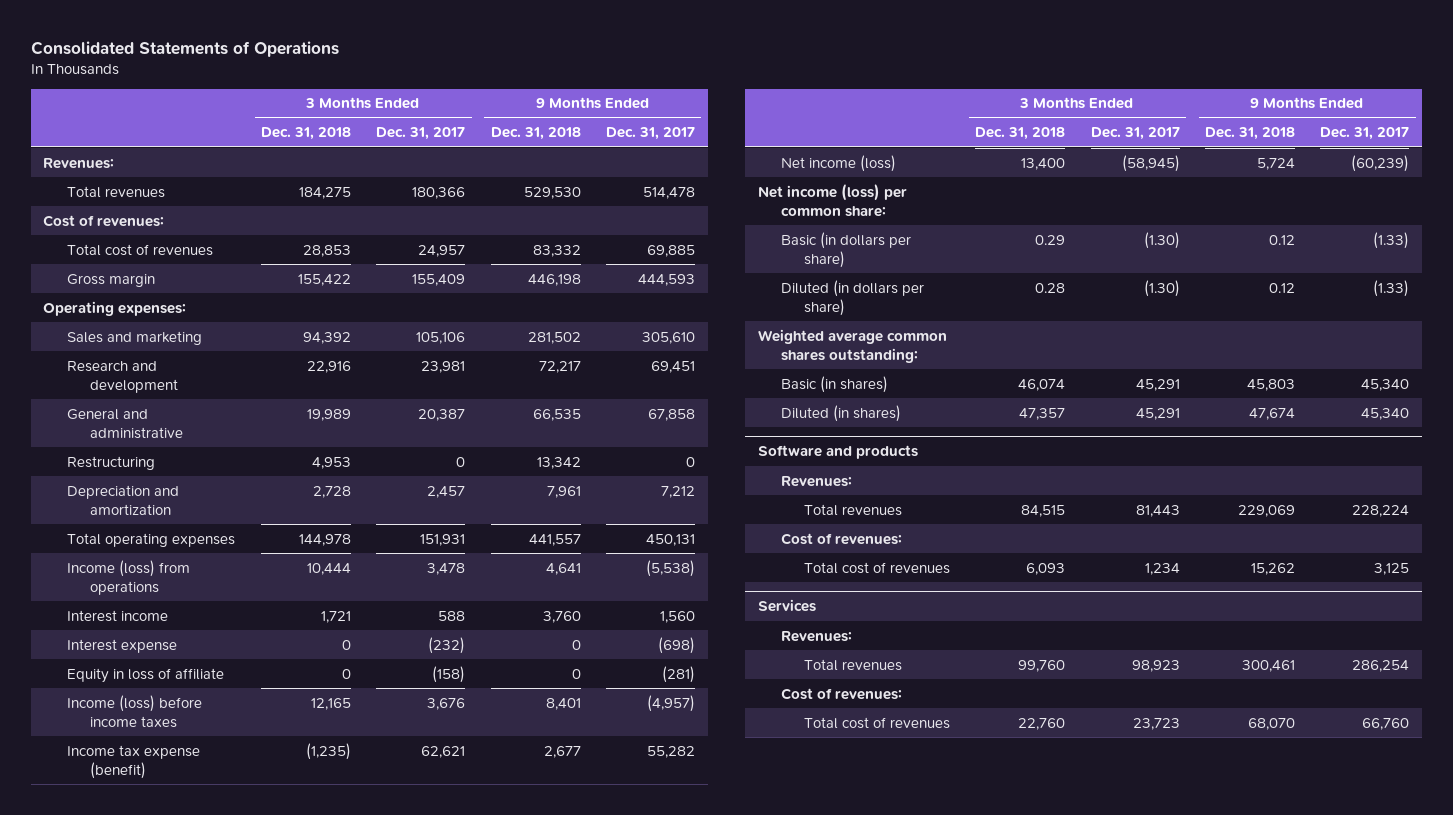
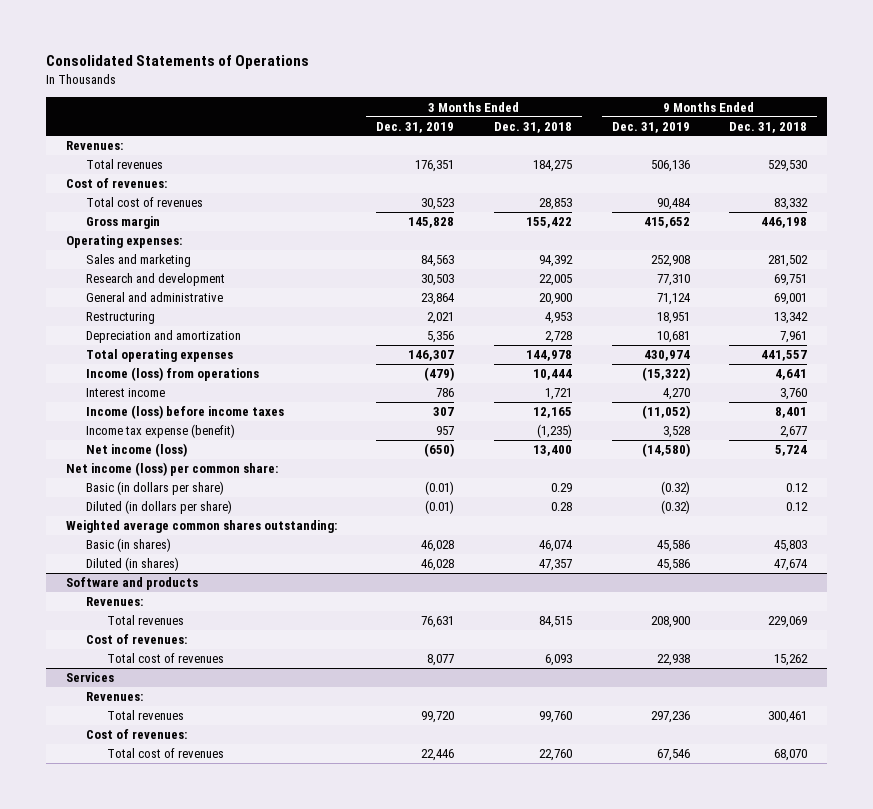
- | 3 Months Ended Dec. 31, 2018 | 3 Months Ended Dec. 31, 2017 | 9 Months Ended Dec. 31, 2018 | 9 Months Ended Dec. 31, 2017
+ | 3 Months Ended Dec. 31, 2019 | 3 Months Ended Dec. 31, 2018 | 9 Months Ended Dec. 31, 2019 | 9 Months Ended Dec. 31, 2018
- Research and development | 22,916 | 23,981 | 72,217 | 69,451
- General and administrative | 19,989 | 20,387 | 66,535 | 67,858
+ Research and development | 30,503 | 22,005 | 77,310 | 69,751
+ General and administrative | 23,864 | 20,900 | 71,124 | 69,001
- Interest expense | 0 | (232) | 0 | (698)
- Equity in loss of affiliate | 0 | (158) | 0 | (281)

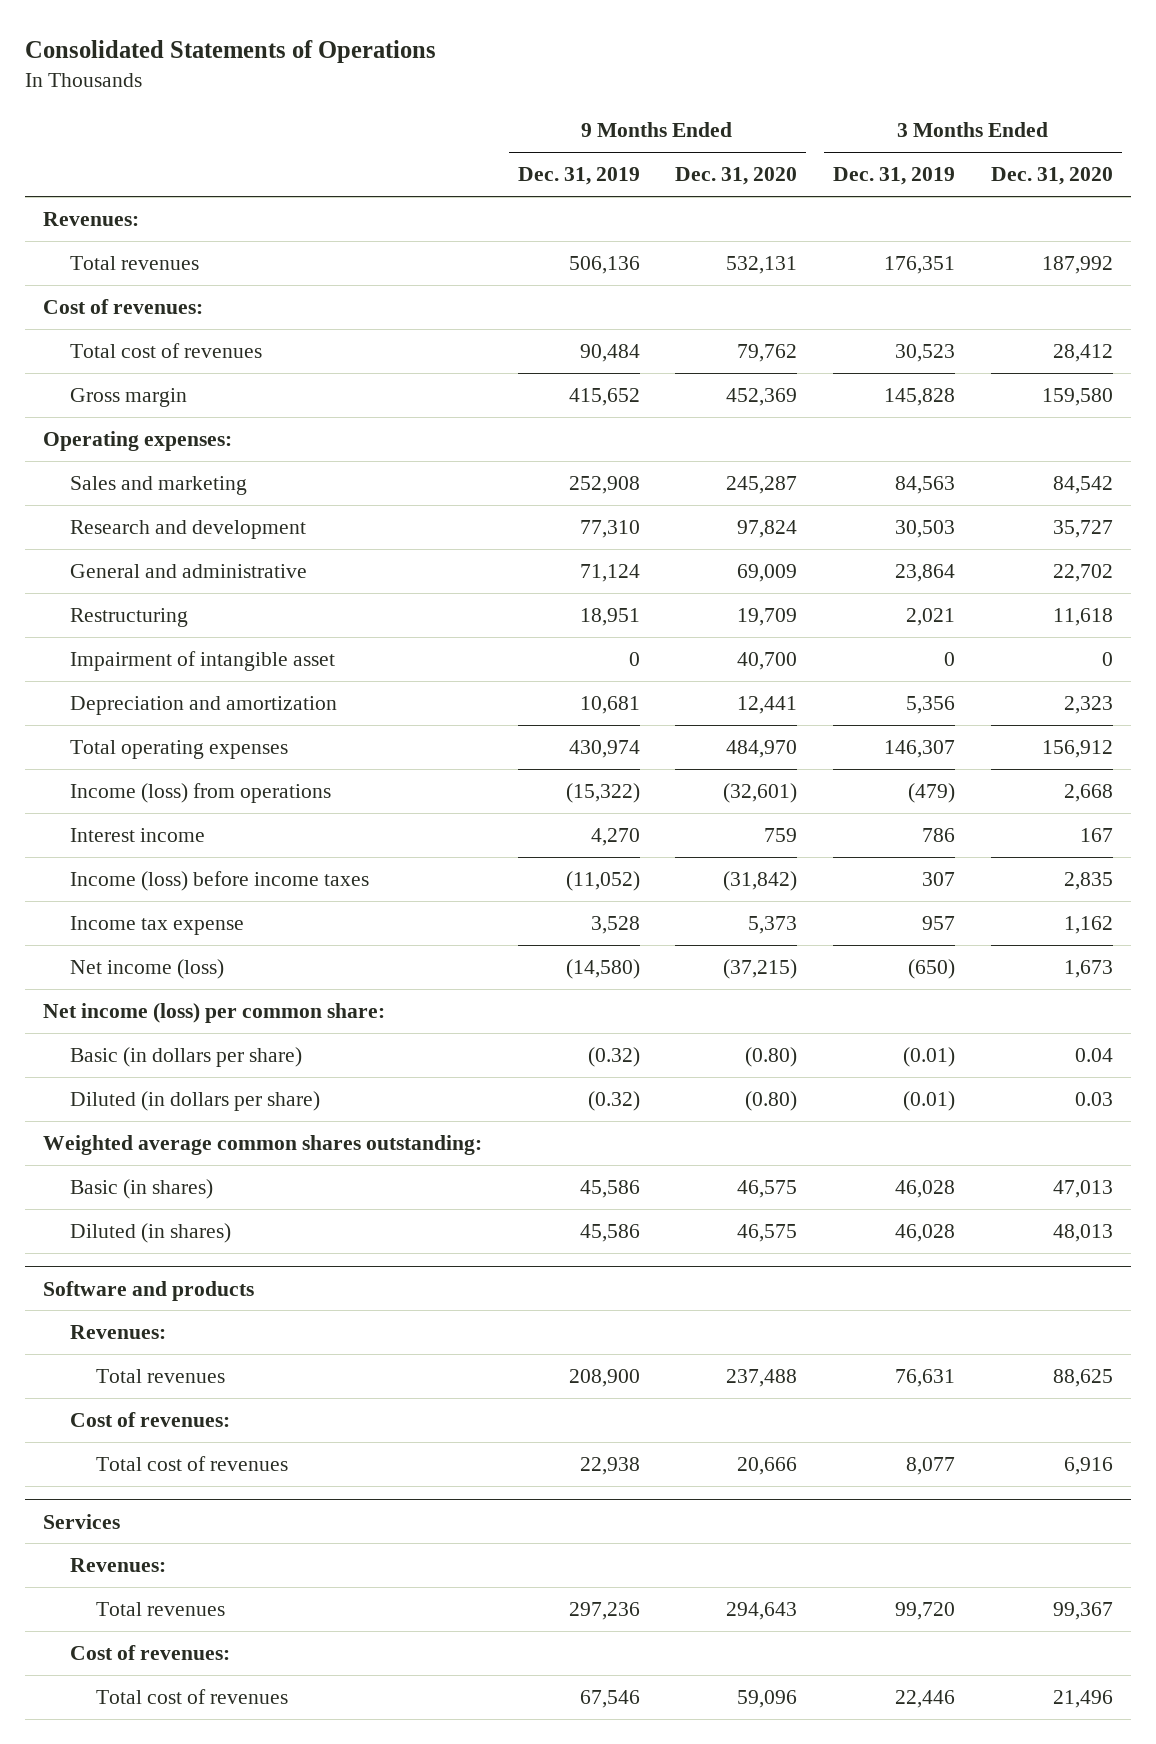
- | 3 Months Ended Dec. 31, 2019 | 3 Months Ended Dec. 31, 2018 | 9 Months Ended Dec. 31, 2019 | 9 Months Ended Dec. 31, 2018
+ | 9 Months Ended Dec. 31, 2019 | 9 Months Ended Dec. 31, 2020 | 3 Months Ended Dec. 31, 2019 | 3 Months Ended Dec. 31, 2020
+ Impairment of intangible asset | 0 | 40,700 | 0 | 0
- Income tax expense (benefit) | 957 | (1,235) | 3,528 | 2,677
+ Income tax expense | 3,528 | 5,373 | 957 | 1,162

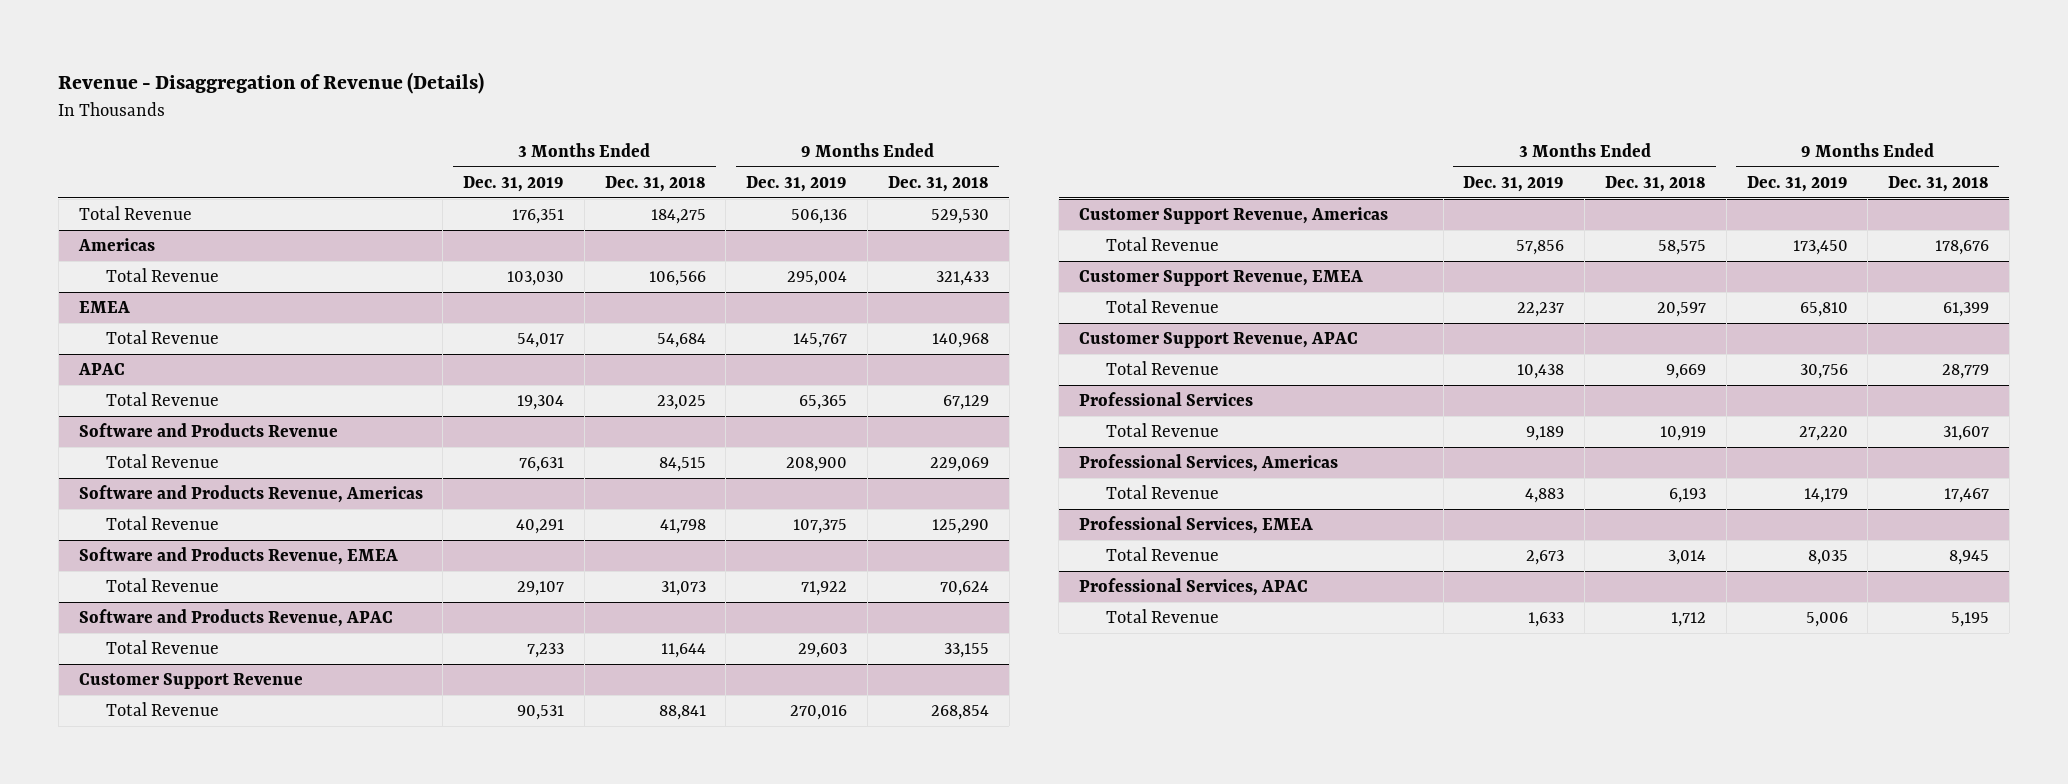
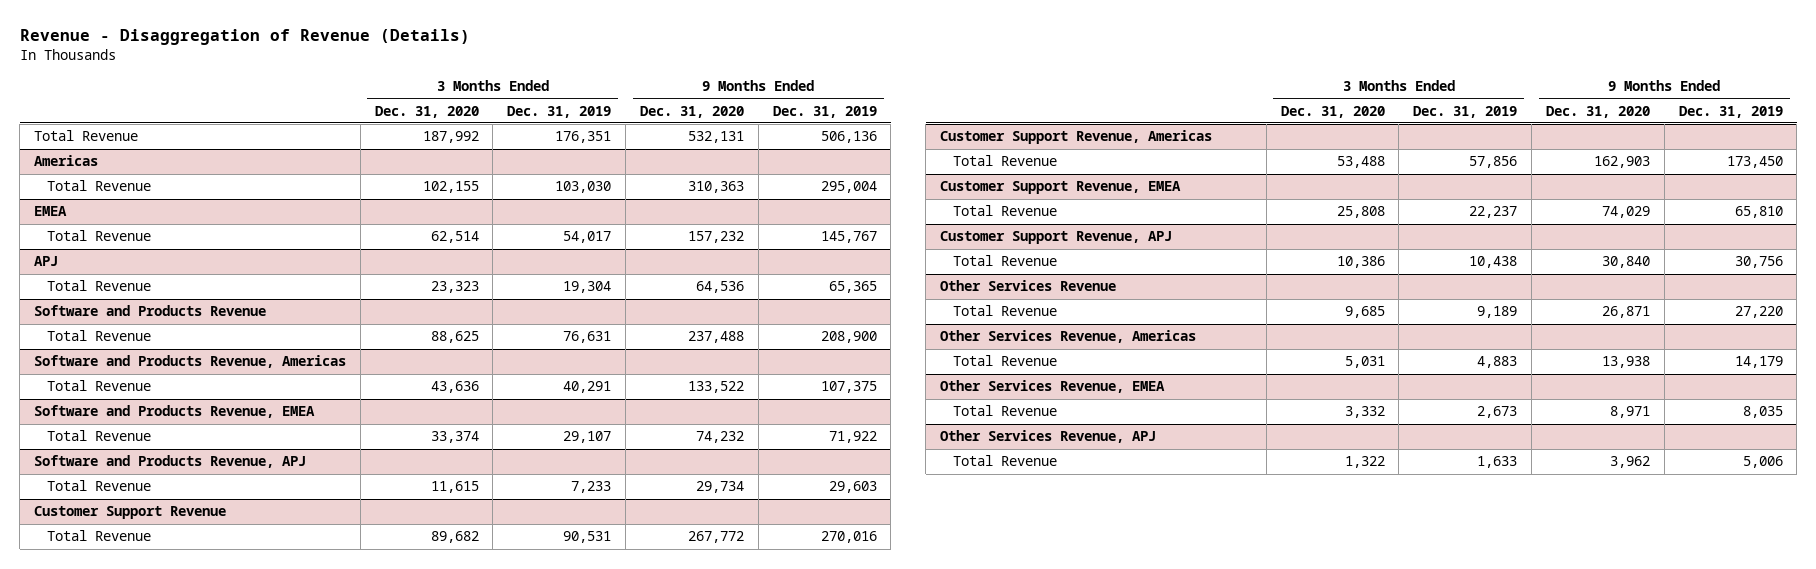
- | 3 Months Ended Dec. 31, 2019 | 3 Months Ended Dec. 31, 2018 | 9 Months Ended Dec. 31, 2019 | 9 Months Ended Dec. 31, 2018
+ | 3 Months Ended Dec. 31, 2020 | 3 Months Ended Dec. 31, 2019 | 9 Months Ended Dec. 31, 2020 | 9 Months Ended Dec. 31, 2019
- APAC
+ APJ
- Software and Products Revenue, APAC
+ Software and Products Revenue, APJ
- Customer Support Revenue, APAC
+ Customer Support Revenue, APJ
- Professional Services
+ Other Services Revenue
- Professional Services, Americas
+ Other Services Revenue, Americas
- Professional Services, EMEA
+ Other Services Revenue, EMEA
- Professional Services, APAC
+ Other Services Revenue, APJ

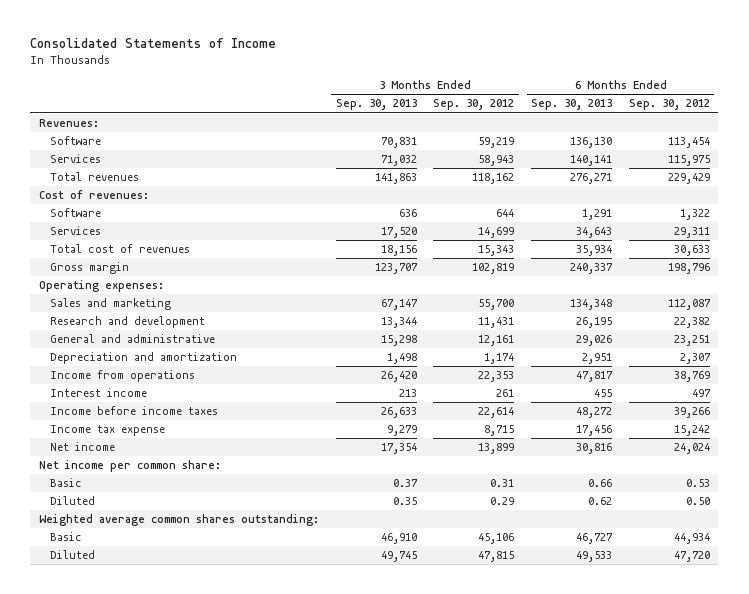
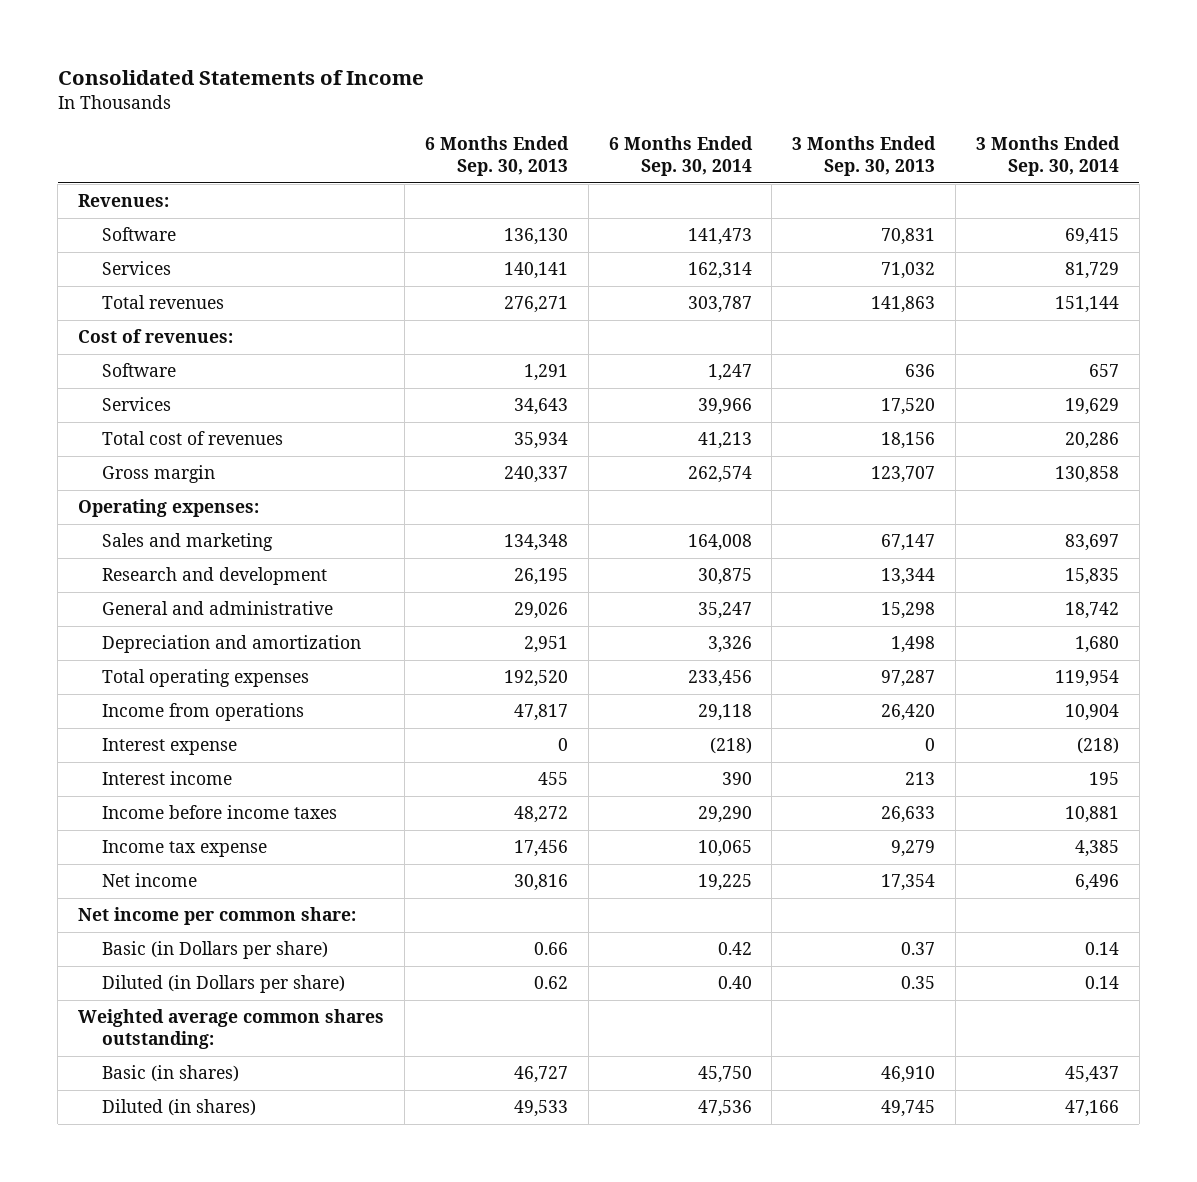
- | 3 Months Ended Sep. 30, 2013 | 3 Months Ended Sep. 30, 2012 | 6 Months Ended Sep. 30, 2013 | 6 Months Ended Sep. 30, 2012
+ | 6 Months Ended Sep. 30, 2013 | 6 Months Ended Sep. 30, 2014 | 3 Months Ended Sep. 30, 2013 | 3 Months Ended Sep. 30, 2014
+ Total operating expenses | 192,520 | 233,456 | 97,287 | 119,954
+ Interest expense | 0 | (218) | 0 | (218)
- Basic | 0.37 | 0.31 | 0.66 | 0.53
- Diluted | 0.35 | 0.29 | 0.62 | 0.50
+ Basic (in Dollars per share) | 0.66 | 0.42 | 0.37 | 0.14
+ Diluted (in Dollars per share) | 0.62 | 0.40 | 0.35 | 0.14
- Basic | 46,910 | 45,106 | 46,727 | 44,934
- Diluted | 49,745 | 47,815 | 49,533 | 47,720
+ Basic (in shares) | 46,727 | 45,750 | 46,910 | 45,437
+ Diluted (in shares) | 49,533 | 47,536 | 49,745 | 47,166

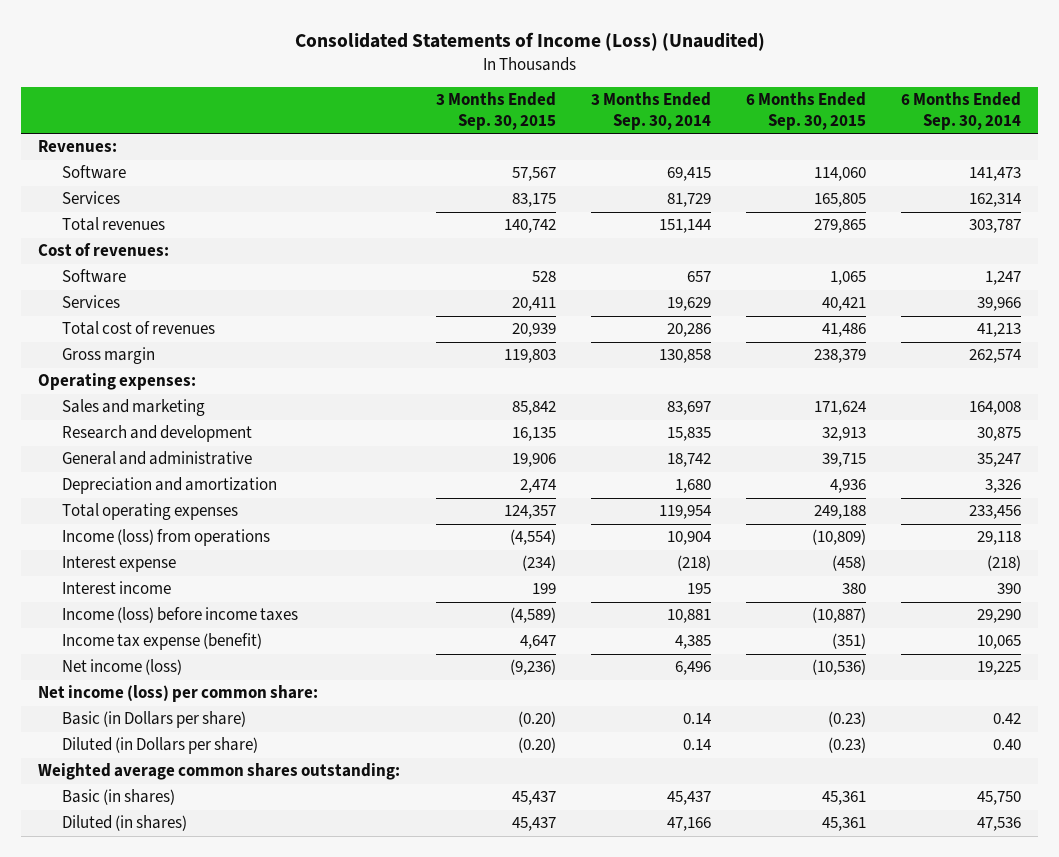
- Consolidated Statements of Income
+ Consolidated Statements of Income (Loss) (Unaudited)
- | 6 Months Ended Sep. 30, 2013 | 6 Months Ended Sep. 30, 2014 | 3 Months Ended Sep. 30, 2013 | 3 Months Ended Sep. 30, 2014
+ | 3 Months Ended Sep. 30, 2015 | 3 Months Ended Sep. 30, 2014 | 6 Months Ended Sep. 30, 2015 | 6 Months Ended Sep. 30, 2014
- Income from operations | 47,817 | 29,118 | 26,420 | 10,904
+ Income (loss) from operations | (4,554) | 10,904 | (10,809) | 29,118
- Income before income taxes | 48,272 | 29,290 | 26,633 | 10,881
- Income tax expense | 17,456 | 10,065 | 9,279 | 4,385
- Net income | 30,816 | 19,225 | 17,354 | 6,496
- Net income per common share:
+ Income (loss) before income taxes | (4,589) | 10,881 | (10,887) | 29,290
+ Income tax expense (benefit) | 4,647 | 4,385 | (351) | 10,065
+ Net income (loss) | (9,236) | 6,496 | (10,536) | 19,225
+ Net income (loss) per common share:

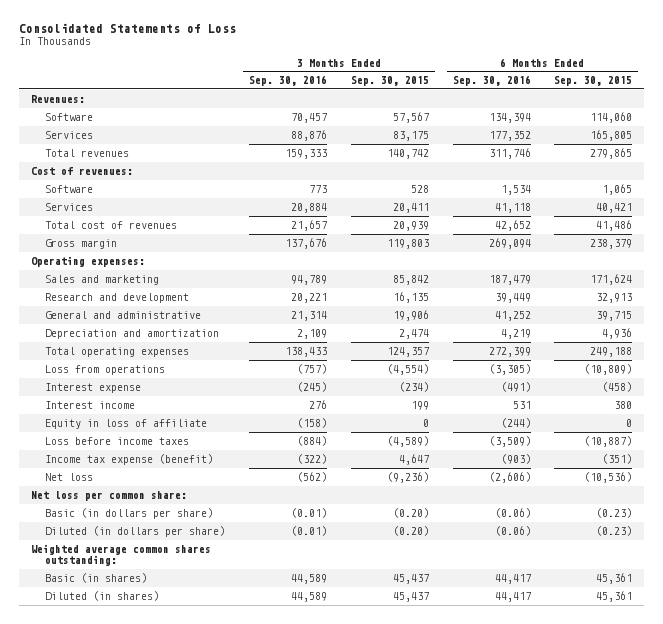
- Consolidated Statements of Income (Loss) (Unaudited)
+ Consolidated Statements of Loss
- | 3 Months Ended Sep. 30, 2015 | 3 Months Ended Sep. 30, 2014 | 6 Months Ended Sep. 30, 2015 | 6 Months Ended Sep. 30, 2014
+ | 3 Months Ended Sep. 30, 2016 | 3 Months Ended Sep. 30, 2015 | 6 Months Ended Sep. 30, 2016 | 6 Months Ended Sep. 30, 2015
- Income (loss) from operations | (4,554) | 10,904 | (10,809) | 29,118
+ Loss from operations | (757) | (4,554) | (3,305) | (10,809)
- Income (loss) before income taxes | (4,589) | 10,881 | (10,887) | 29,290
+ Equity in loss of affiliate | (158) | 0 | (244) | 0
+ Loss before income taxes | (884) | (4,589) | (3,509) | (10,887)
- Net income (loss) | (9,236) | 6,496 | (10,536) | 19,225
- Net income (loss) per common share:
- Basic (in Dollars per share) | (0.20) | 0.14 | (0.23) | 0.42
- Diluted (in Dollars per share) | (0.20) | 0.14 | (0.23) | 0.40
+ Net loss | (562) | (9,236) | (2,606) | (10,536)
+ Net loss per common share:
+ Basic (in dollars per share) | (0.01) | (0.20) | (0.06) | (0.23)
+ Diluted (in dollars per share) | (0.01) | (0.20) | (0.06) | (0.23)

